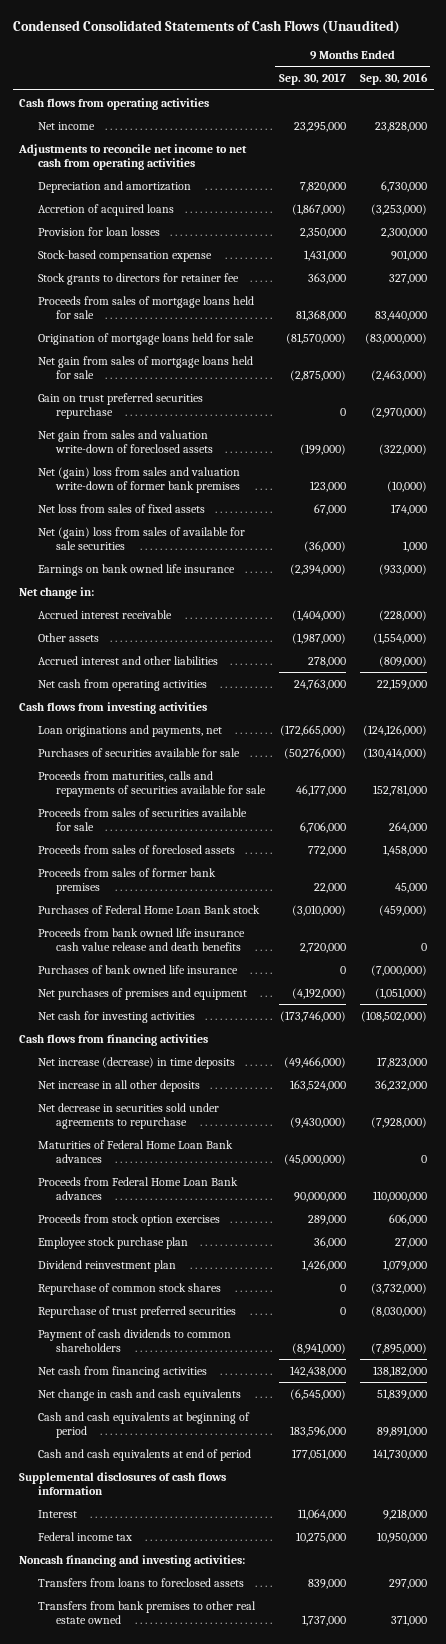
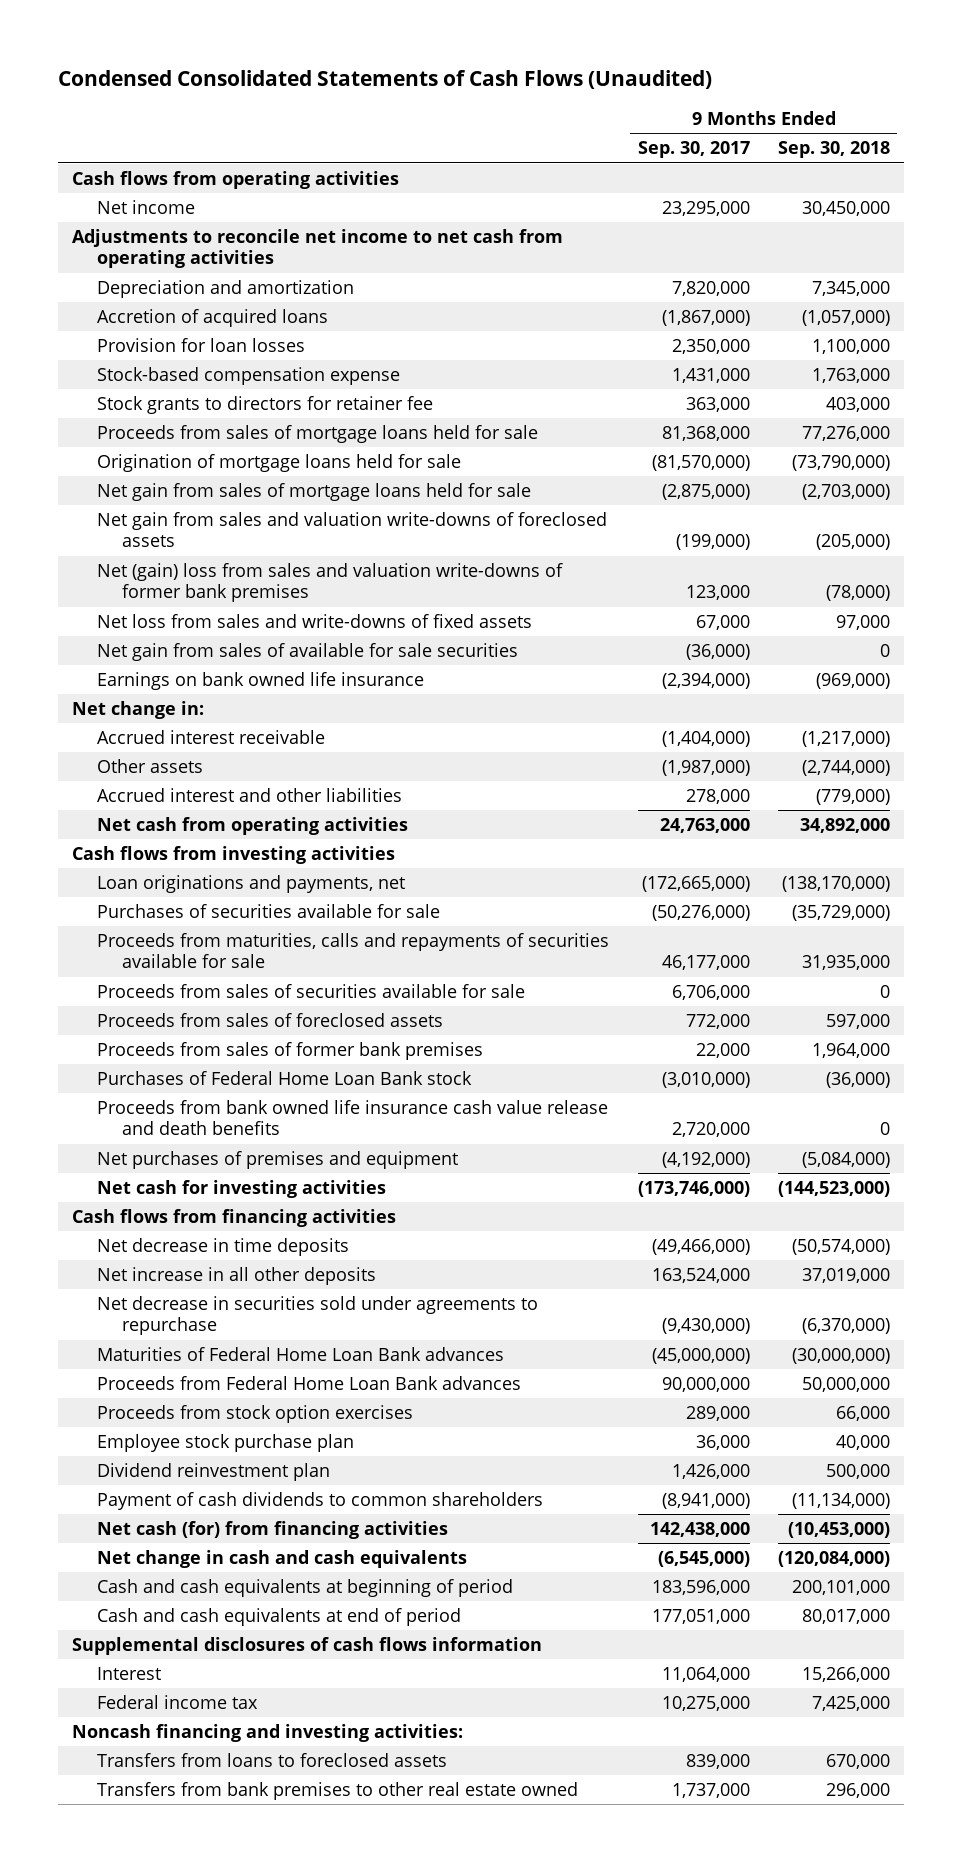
- | 9 Months Ended Sep. 30, 2017 | 9 Months Ended Sep. 30, 2016
+ | 9 Months Ended Sep. 30, 2017 | 9 Months Ended Sep. 30, 2018
- Gain on trust preferred securities repurchase | 0 | (2,970,000)
- Net gain from sales and valuation write-down of foreclosed assets | (199,000) | (322,000)
- Net (gain) loss from sales and valuation write-down of former bank premises | 123,000 | (10,000)
- Net loss from sales of fixed assets | 67,000 | 174,000
- Net (gain) loss from sales of available for sale securities | (36,000) | 1,000
+ Net gain from sales and valuation write-downs of foreclosed assets | (199,000) | (205,000)
+ Net (gain) loss from sales and valuation write-downs of former bank premises | 123,000 | (78,000)
+ Net loss from sales and write-downs of fixed assets | 67,000 | 97,000
+ Net gain from sales of available for sale securities | (36,000) | 0
- Purchases of bank owned life insurance | 0 | (7,000,000)
- Net increase (decrease) in time deposits | (49,466,000) | 17,823,000
+ Net decrease in time deposits | (49,466,000) | (50,574,000)
- Repurchase of common stock shares | 0 | (3,732,000)
- Repurchase of trust preferred securities | 0 | (8,030,000)
- Net cash from financing activities | 142,438,000 | 138,182,000
+ Net cash (for) from financing activities | 142,438,000 | (10,453,000)

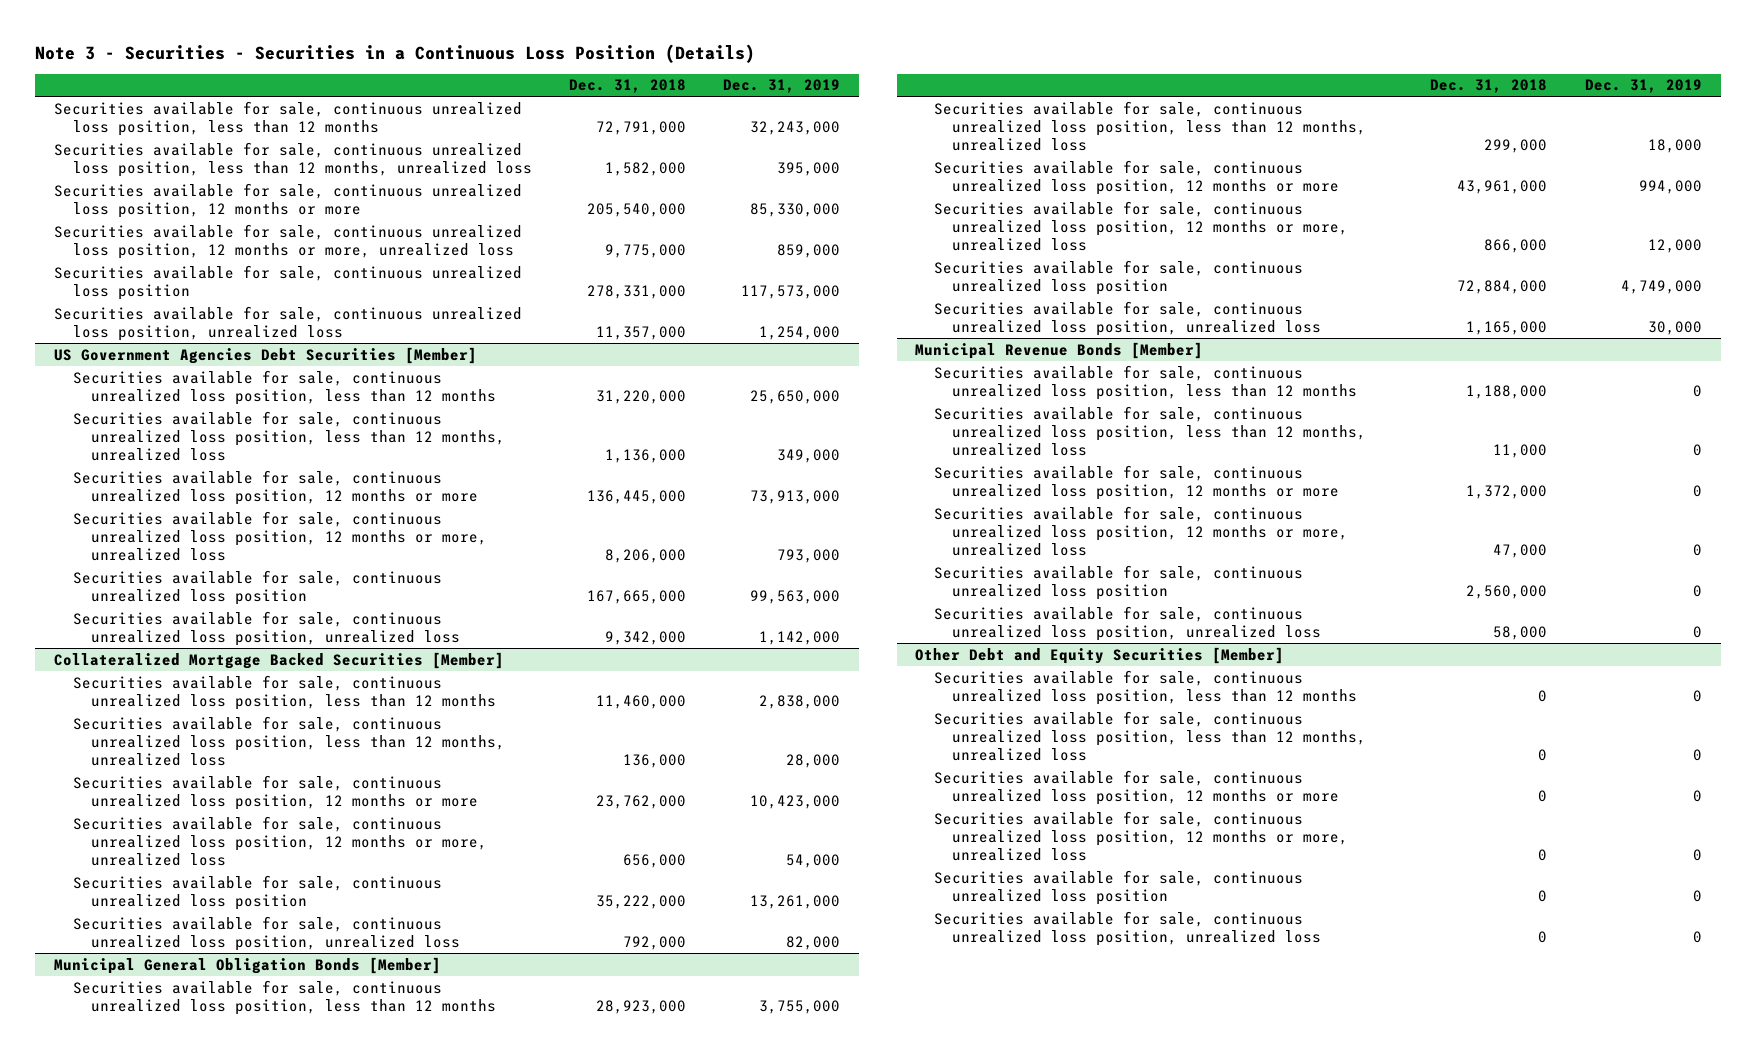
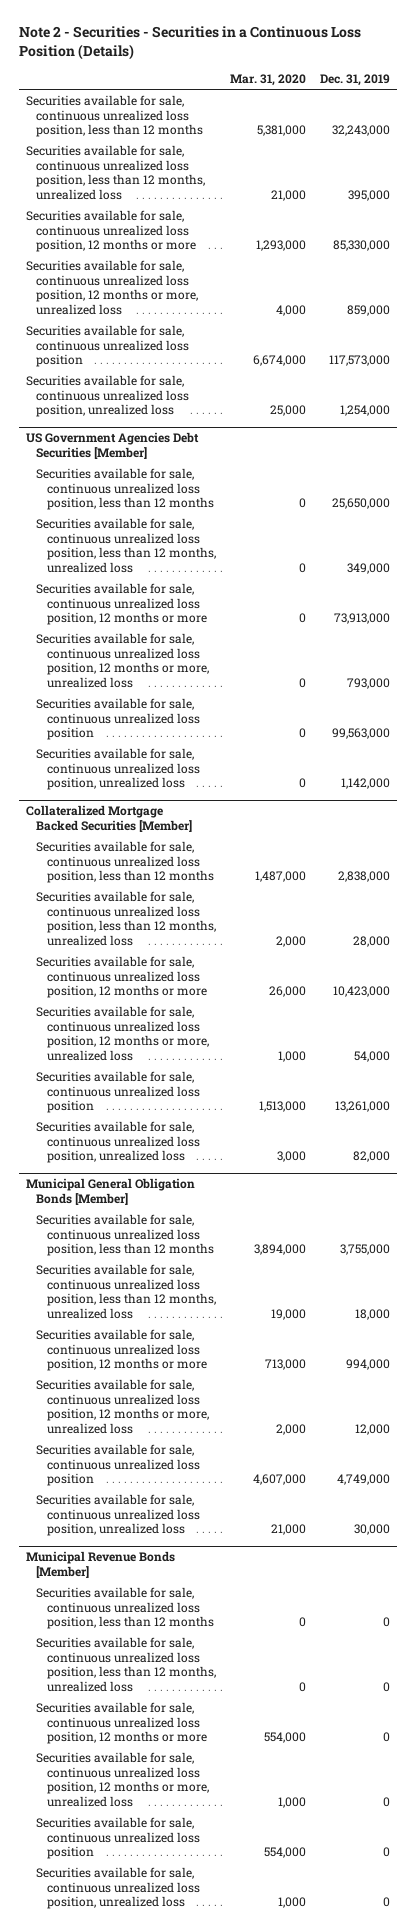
- Note 3 - Securities - Securities in a Continuous Loss Position (Details)
+ Note 2 - Securities - Securities in a Continuous Loss Position (Details)
- | Dec. 31, 2018 | Dec. 31, 2019
+ | Mar. 31, 2020 | Dec. 31, 2019
- Other Debt and Equity Securities [Member]
- Securities available for sale, continuous unrealized loss position, less than 12 months | 0 | 0
- Securities available for sale, continuous unrealized loss position, less than 12 months, unrealized loss | 0 | 0
- Securities available for sale, continuous unrealized loss position, 12 months or more | 0 | 0
- Securities available for sale, continuous unrealized loss position, 12 months or more, unrealized loss | 0 | 0
- Securities available for sale, continuous unrealized loss position | 0 | 0
- Securities available for sale, continuous unrealized loss position, unrealized loss | 0 | 0

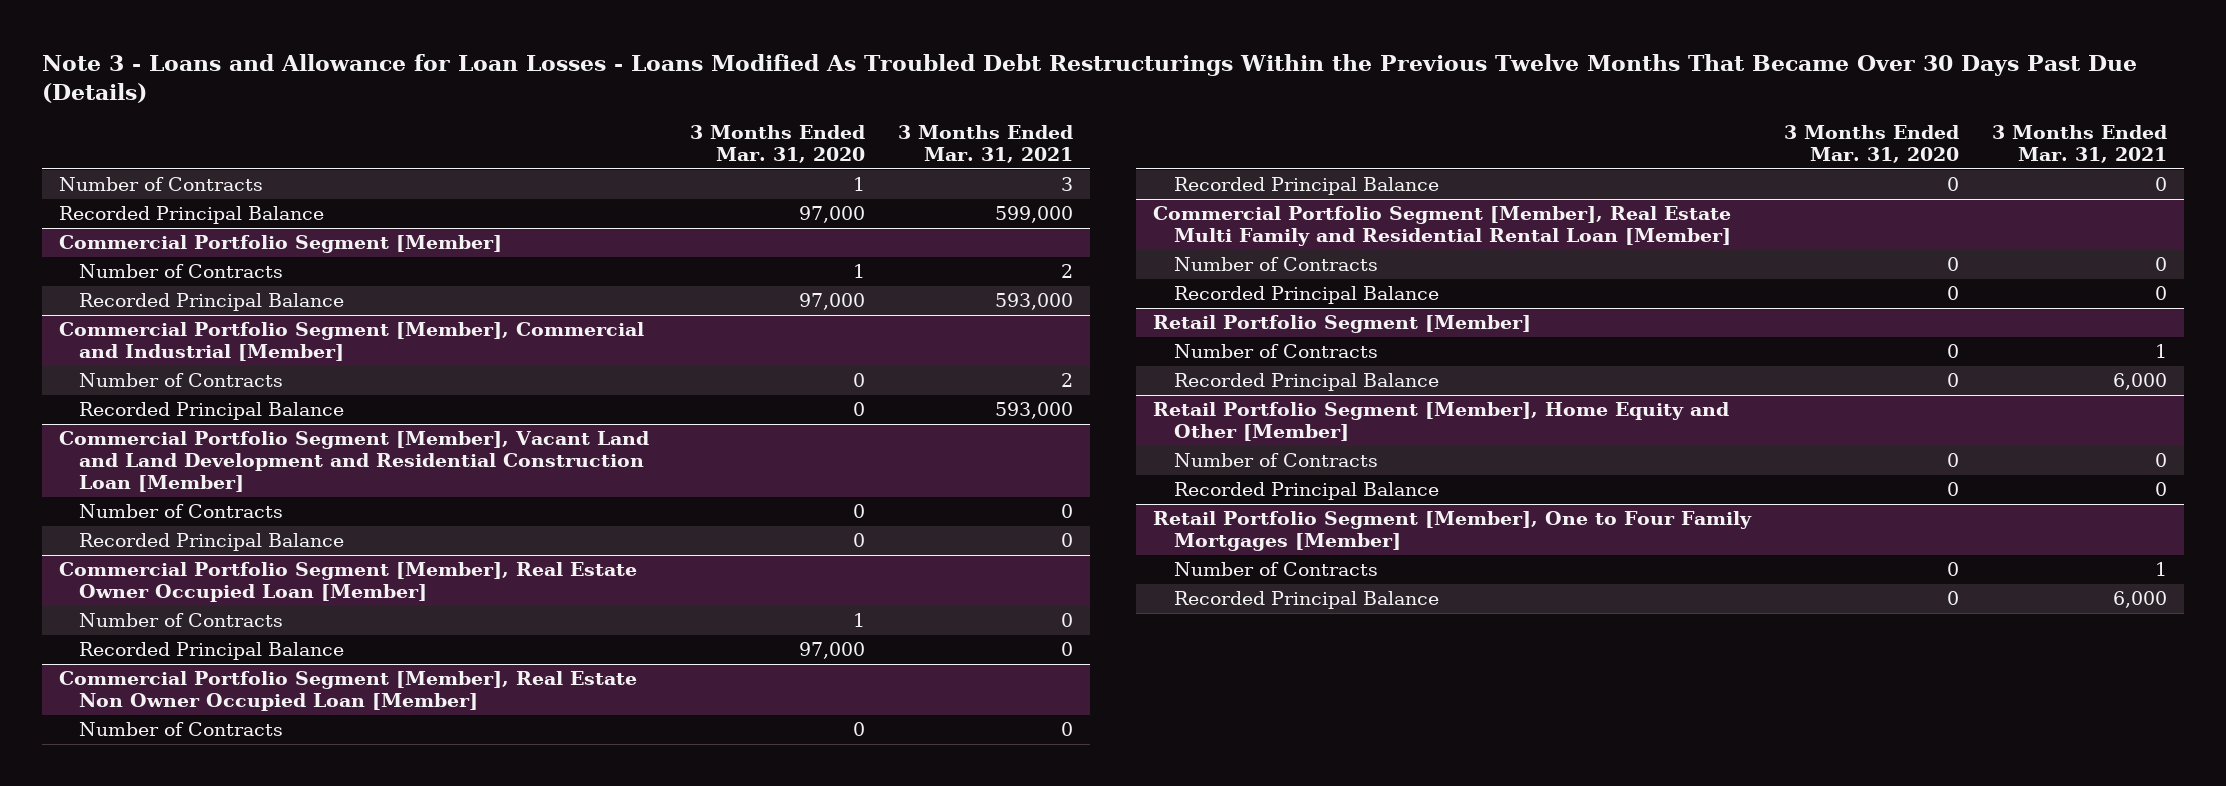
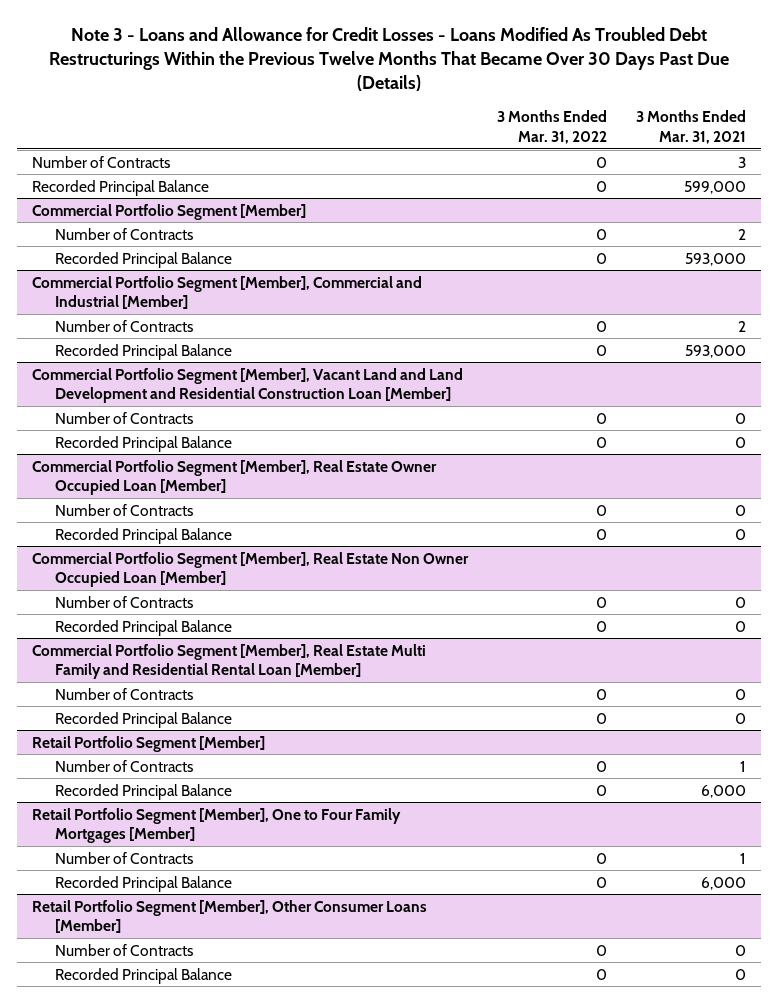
- Note 3 - Loans and Allowance for Loan Losses - Loans Modified As Troubled Debt Restructurings Within the Previous Twelve Months That Became Over 30 Days Past Due (Details)
+ Note 3 - Loans and Allowance for Credit Losses - Loans Modified As Troubled Debt Restructurings Within the Previous Twelve Months That Became Over 30 Days Past Due (Details)
- | 3 Months Ended Mar. 31, 2020 | 3 Months Ended Mar. 31, 2021
+ | 3 Months Ended Mar. 31, 2022 | 3 Months Ended Mar. 31, 2021
- Retail Portfolio Segment [Member], Home Equity and Other [Member]
- Number of Contracts | 0 | 0
- Recorded Principal Balance | 0 | 0
+ Retail Portfolio Segment [Member], Other Consumer Loans [Member]
+ Number of Contracts | 0 | 0
+ Recorded Principal Balance | 0 | 0

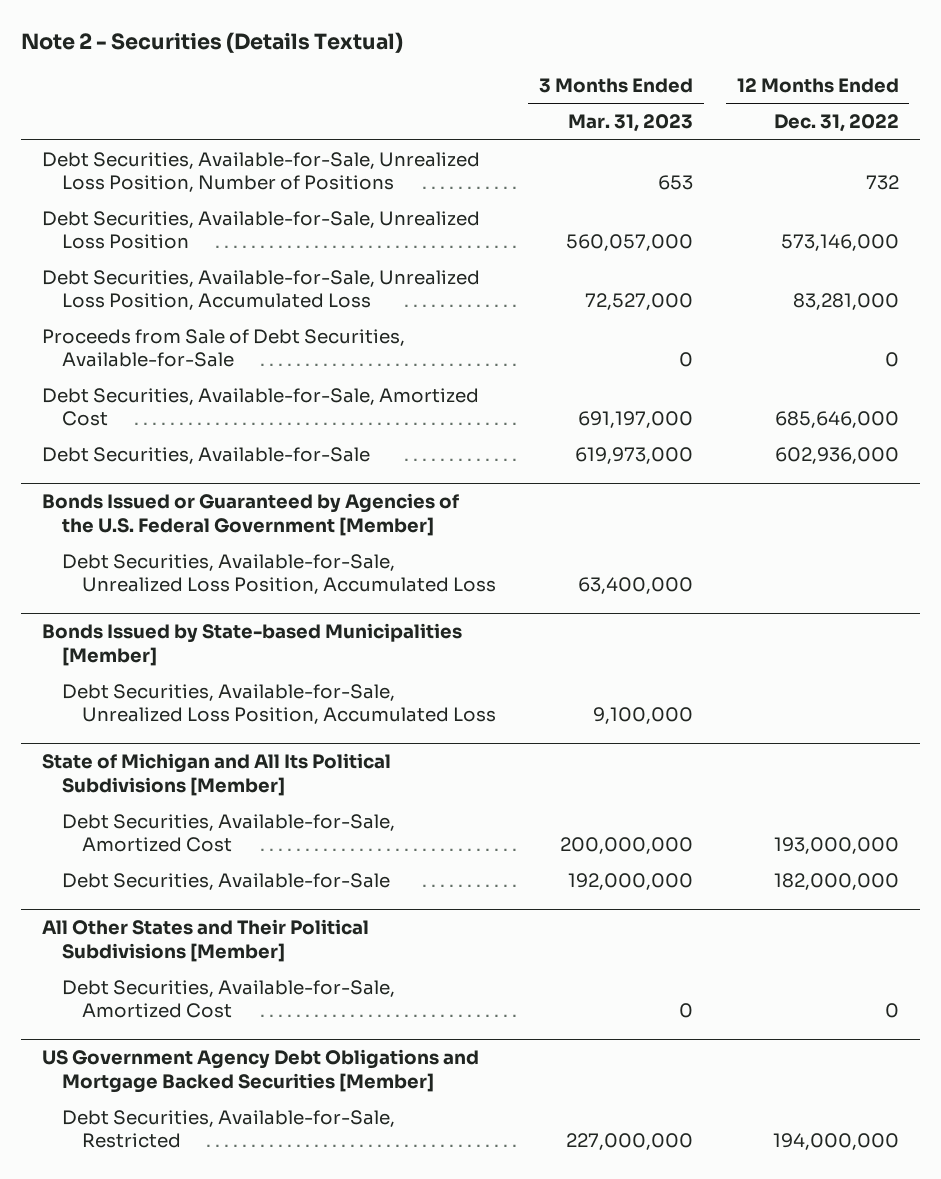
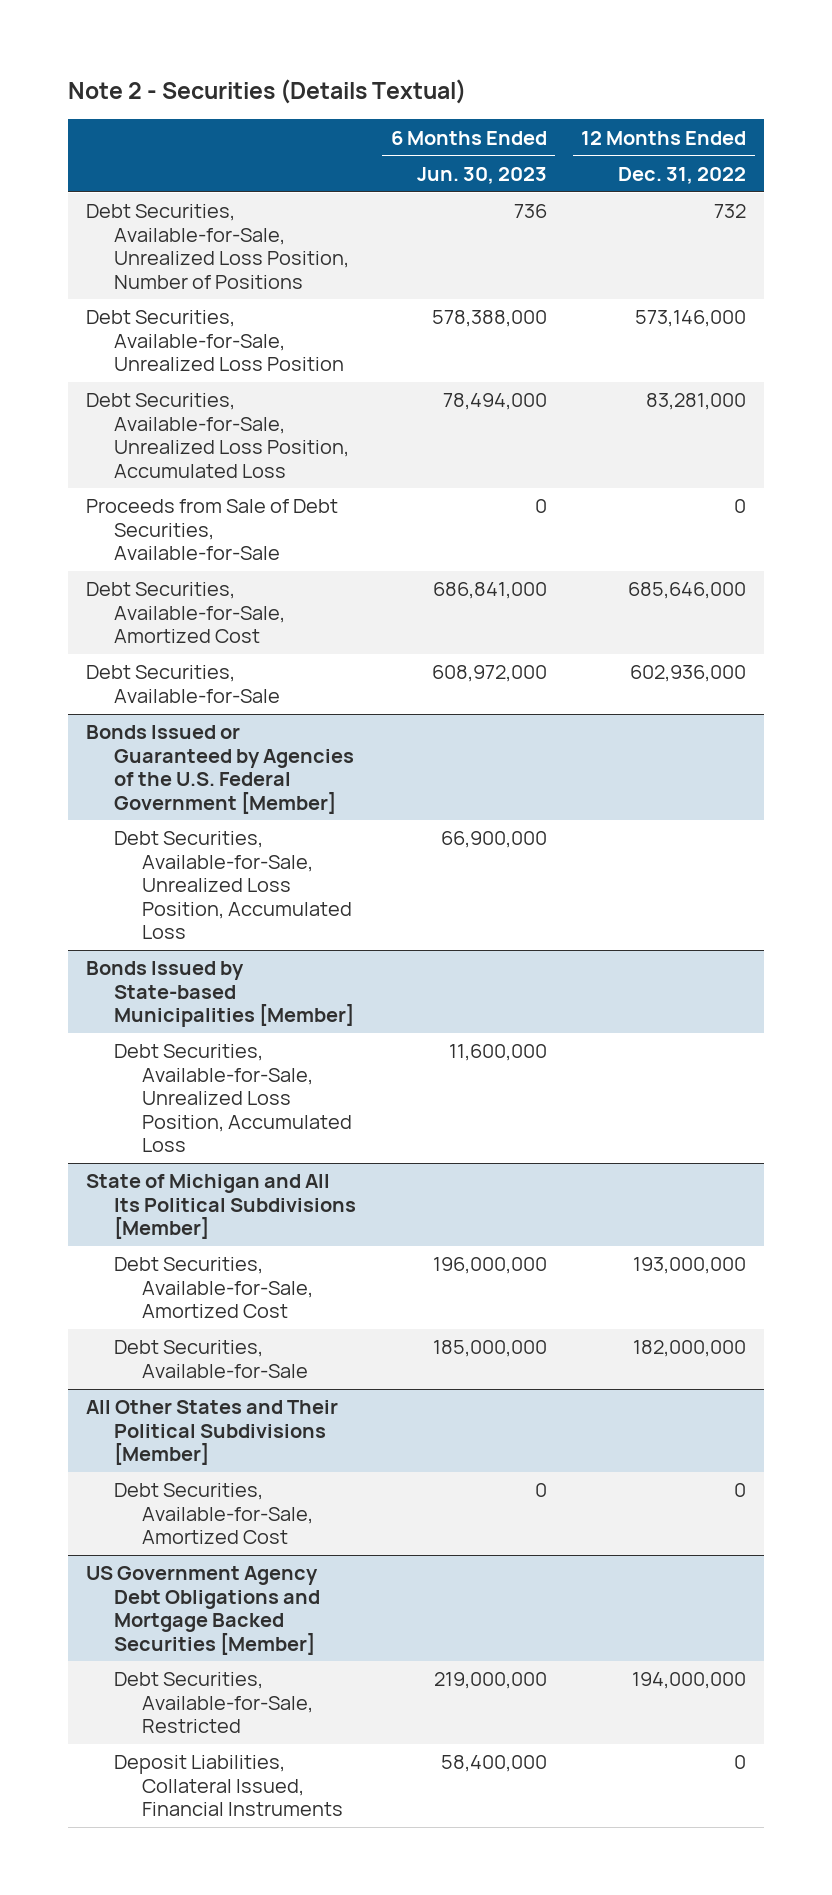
- | 3 Months Ended Mar. 31, 2023 | 12 Months Ended Dec. 31, 2022
+ | 6 Months Ended Jun. 30, 2023 | 12 Months Ended Dec. 31, 2022
@ US Government Agency Debt Obligations and Mortgage Backed Securities [Member]
+ Deposit Liabilities, Collateral Issued, Financial Instruments | 58,400,000 | 0

